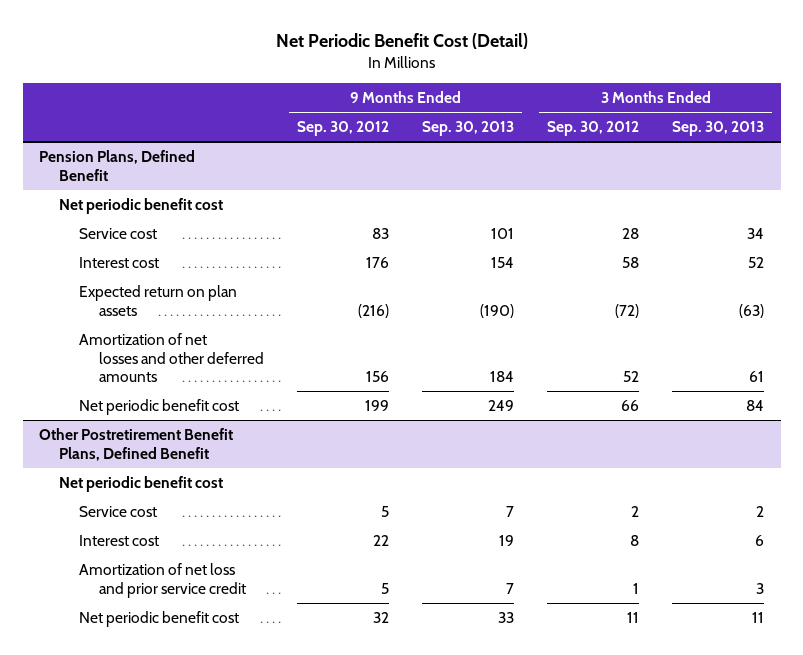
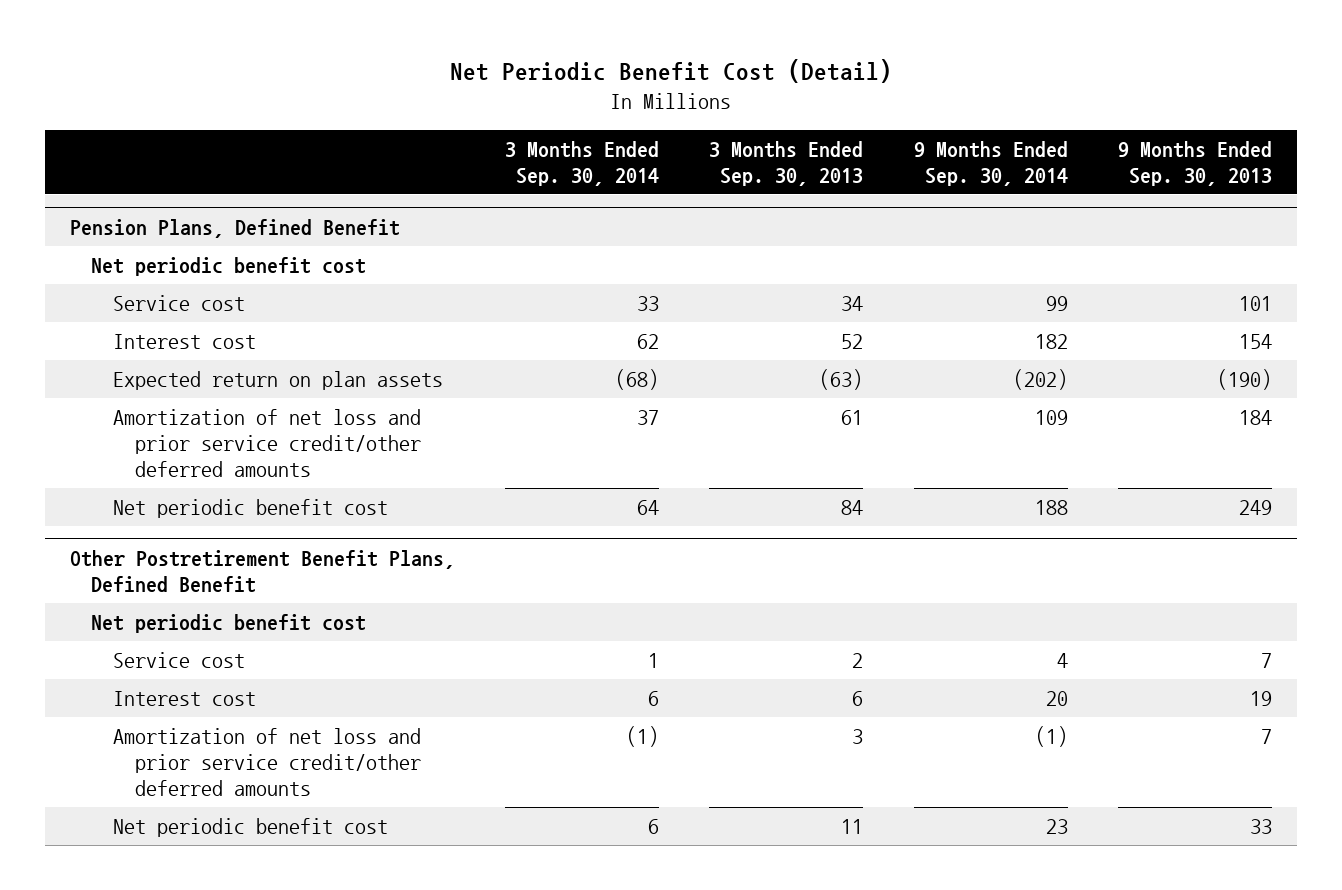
- | 9 Months Ended Sep. 30, 2012 | 9 Months Ended Sep. 30, 2013 | 3 Months Ended Sep. 30, 2012 | 3 Months Ended Sep. 30, 2013
+ | 3 Months Ended Sep. 30, 2014 | 3 Months Ended Sep. 30, 2013 | 9 Months Ended Sep. 30, 2014 | 9 Months Ended Sep. 30, 2013
@ Pension Plans, Defined Benefit
- Amortization of net losses and other deferred amounts | 156 | 184 | 52 | 61
+ Amortization of net loss and prior service credit/other deferred amounts | 37 | 61 | 109 | 184
@ Other Postretirement Benefit Plans, Defined Benefit
- Amortization of net loss and prior service credit | 5 | 7 | 1 | 3
+ Amortization of net loss and prior service credit/other deferred amounts | (1) | 3 | (1) | 7

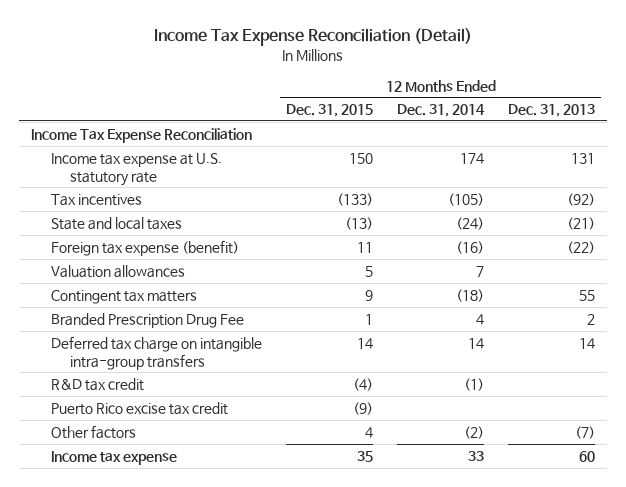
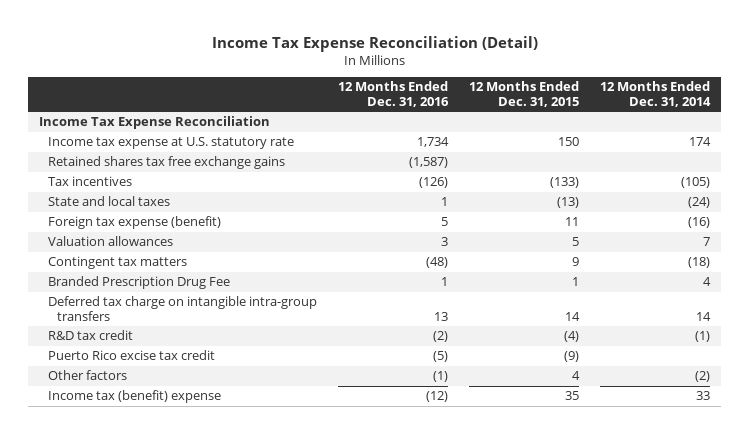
- | 12 Months Ended Dec. 31, 2015 | 12 Months Ended Dec. 31, 2014 | 12 Months Ended Dec. 31, 2013
+ | 12 Months Ended Dec. 31, 2016 | 12 Months Ended Dec. 31, 2015 | 12 Months Ended Dec. 31, 2014
+ Retained shares tax free exchange gains | (1,587) | |
- Income tax expense | 35 | 33 | 60
+ Income tax (benefit) expense | (12) | 35 | 33

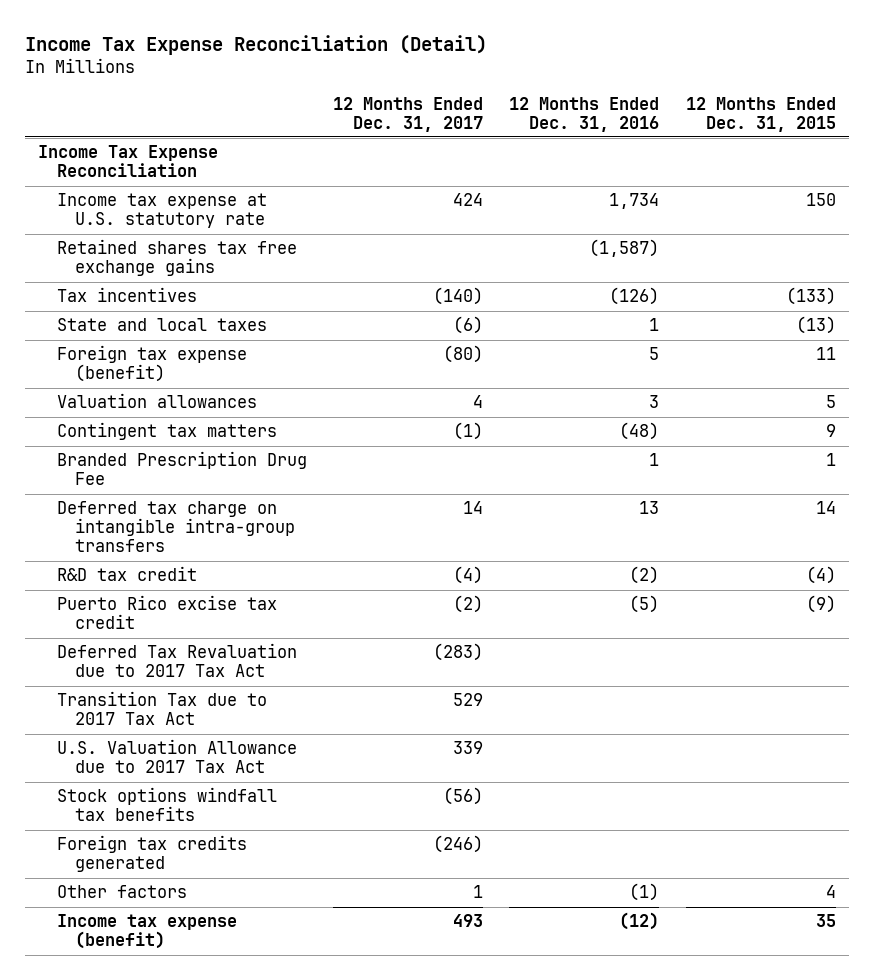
- | 12 Months Ended Dec. 31, 2016 | 12 Months Ended Dec. 31, 2015 | 12 Months Ended Dec. 31, 2014
+ | 12 Months Ended Dec. 31, 2017 | 12 Months Ended Dec. 31, 2016 | 12 Months Ended Dec. 31, 2015
+ Deferred Tax Revaluation due to 2017 Tax Act | (283) | |
+ Transition Tax due to 2017 Tax Act | 529 | |
+ U.S. Valuation Allowance due to 2017 Tax Act | 339 | |
+ Stock options windfall tax benefits | (56) | |
+ Foreign tax credits generated | (246) | |
- Income tax (benefit) expense | (12) | 35 | 33
+ Income tax expense (benefit) | 493 | (12) | 35

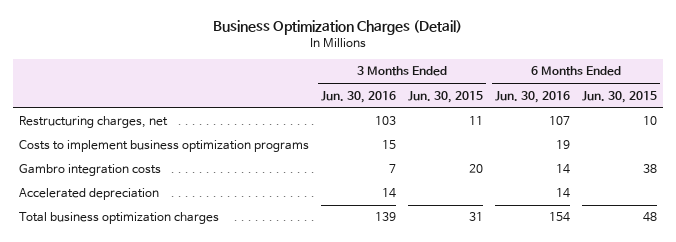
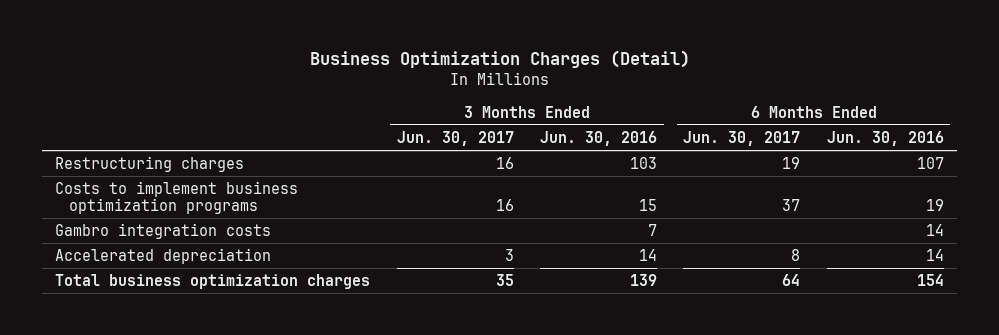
- | 3 Months Ended Jun. 30, 2016 | 3 Months Ended Jun. 30, 2015 | 6 Months Ended Jun. 30, 2016 | 6 Months Ended Jun. 30, 2015
+ | 3 Months Ended Jun. 30, 2017 | 3 Months Ended Jun. 30, 2016 | 6 Months Ended Jun. 30, 2017 | 6 Months Ended Jun. 30, 2016
- Restructuring charges, net | 103 | 11 | 107 | 10
+ Restructuring charges | 16 | 103 | 19 | 107

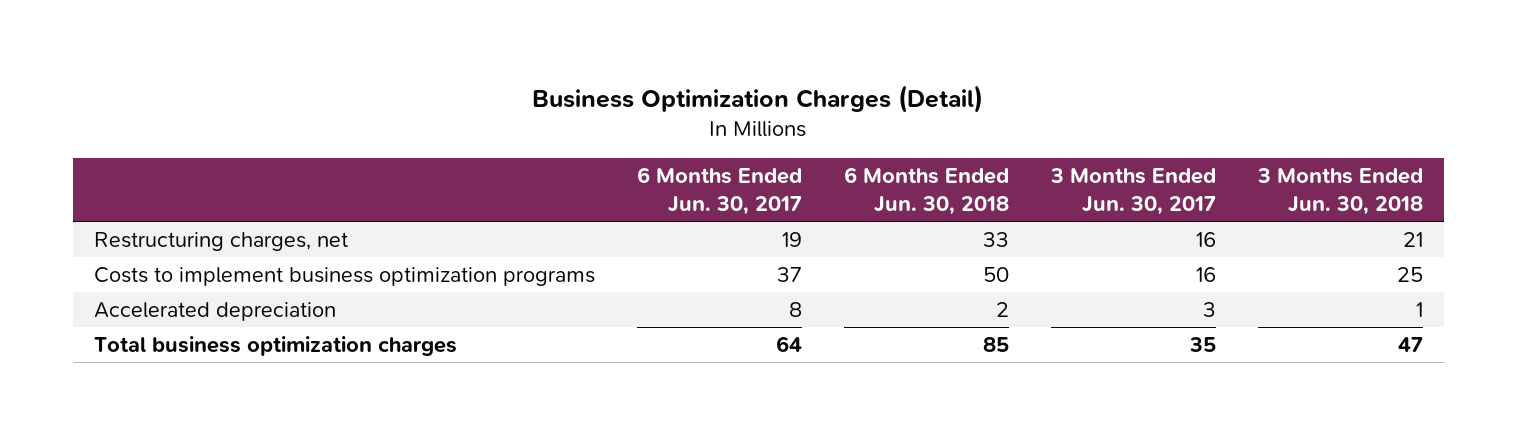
- | 3 Months Ended Jun. 30, 2017 | 3 Months Ended Jun. 30, 2016 | 6 Months Ended Jun. 30, 2017 | 6 Months Ended Jun. 30, 2016
+ | 6 Months Ended Jun. 30, 2017 | 6 Months Ended Jun. 30, 2018 | 3 Months Ended Jun. 30, 2017 | 3 Months Ended Jun. 30, 2018
- Restructuring charges | 16 | 103 | 19 | 107
+ Restructuring charges, net | 19 | 33 | 16 | 21
- Gambro integration costs | | 7 | | 14

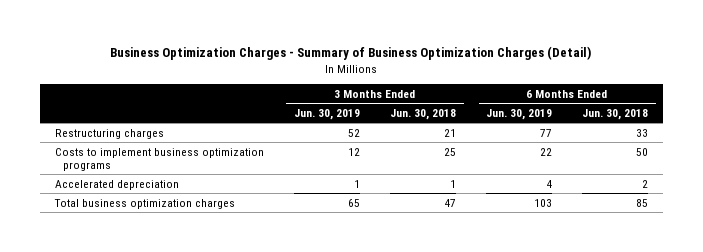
- Business Optimization Charges (Detail)
+ Business Optimization Charges - Summary of Business Optimization Charges (Detail)
- | 6 Months Ended Jun. 30, 2017 | 6 Months Ended Jun. 30, 2018 | 3 Months Ended Jun. 30, 2017 | 3 Months Ended Jun. 30, 2018
+ | 3 Months Ended Jun. 30, 2019 | 3 Months Ended Jun. 30, 2018 | 6 Months Ended Jun. 30, 2019 | 6 Months Ended Jun. 30, 2018
- Restructuring charges, net | 19 | 33 | 16 | 21
+ Restructuring charges | 52 | 21 | 77 | 33

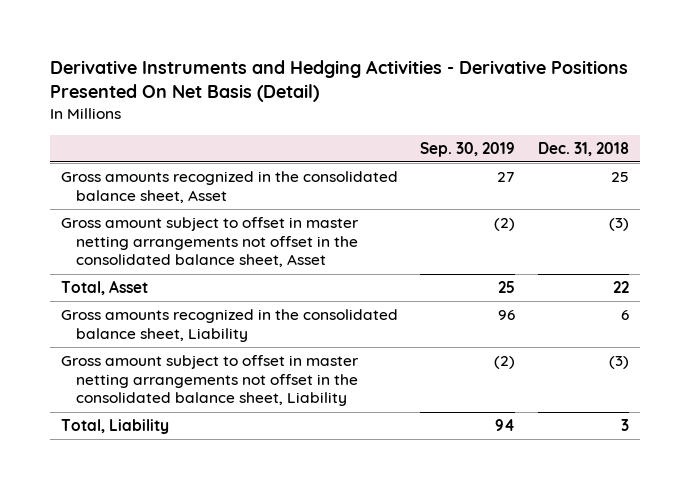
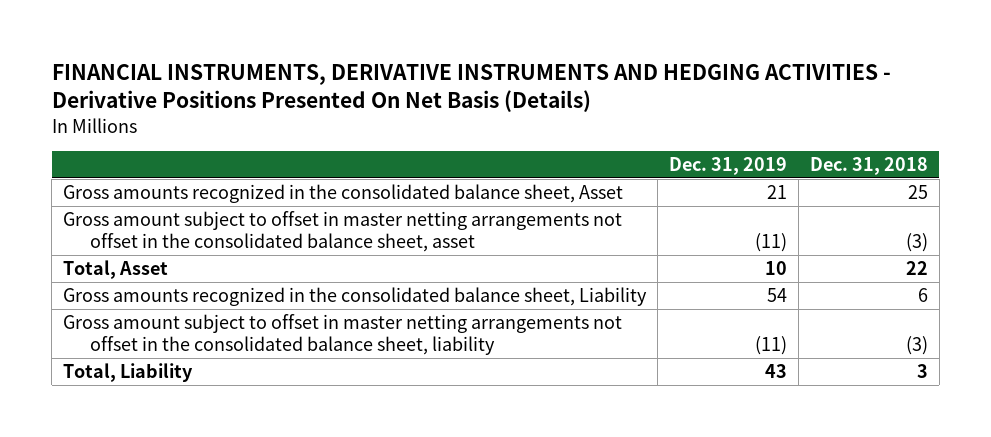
- Derivative Instruments and Hedging Activities - Derivative Positions Presented On Net Basis (Detail)
+ FINANCIAL INSTRUMENTS, DERIVATIVE INSTRUMENTS AND HEDGING ACTIVITIES - Derivative Positions Presented On Net Basis (Details)
- | Sep. 30, 2019 | Dec. 31, 2018
+ | Dec. 31, 2019 | Dec. 31, 2018
- Gross amount subject to offset in master netting arrangements not offset in the consolidated balance sheet, Asset | (2) | (3)
+ Gross amount subject to offset in master netting arrangements not offset in the consolidated balance sheet, asset | (11) | (3)
- Gross amount subject to offset in master netting arrangements not offset in the consolidated balance sheet, Liability | (2) | (3)
+ Gross amount subject to offset in master netting arrangements not offset in the consolidated balance sheet, liability | (11) | (3)

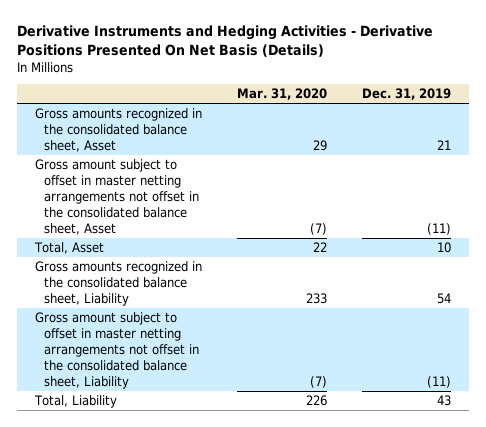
- FINANCIAL INSTRUMENTS, DERIVATIVE INSTRUMENTS AND HEDGING ACTIVITIES - Derivative Positions Presented On Net Basis (Details)
+ Derivative Instruments and Hedging Activities - Derivative Positions Presented On Net Basis (Details)
- | Dec. 31, 2019 | Dec. 31, 2018
+ | Mar. 31, 2020 | Dec. 31, 2019
- Gross amount subject to offset in master netting arrangements not offset in the consolidated balance sheet, asset | (11) | (3)
+ Gross amount subject to offset in master netting arrangements not offset in the consolidated balance sheet, Asset | (7) | (11)
- Gross amount subject to offset in master netting arrangements not offset in the consolidated balance sheet, liability | (11) | (3)
+ Gross amount subject to offset in master netting arrangements not offset in the consolidated balance sheet, Liability | (7) | (11)

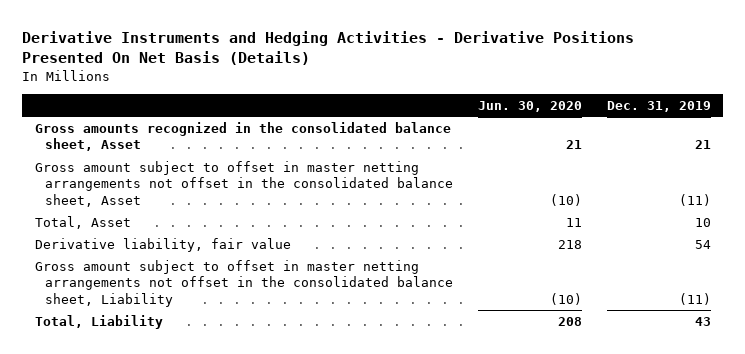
- | Mar. 31, 2020 | Dec. 31, 2019
+ | Jun. 30, 2020 | Dec. 31, 2019
- Gross amounts recognized in the consolidated balance sheet, Liability | 233 | 54
+ Derivative liability, fair value | 218 | 54

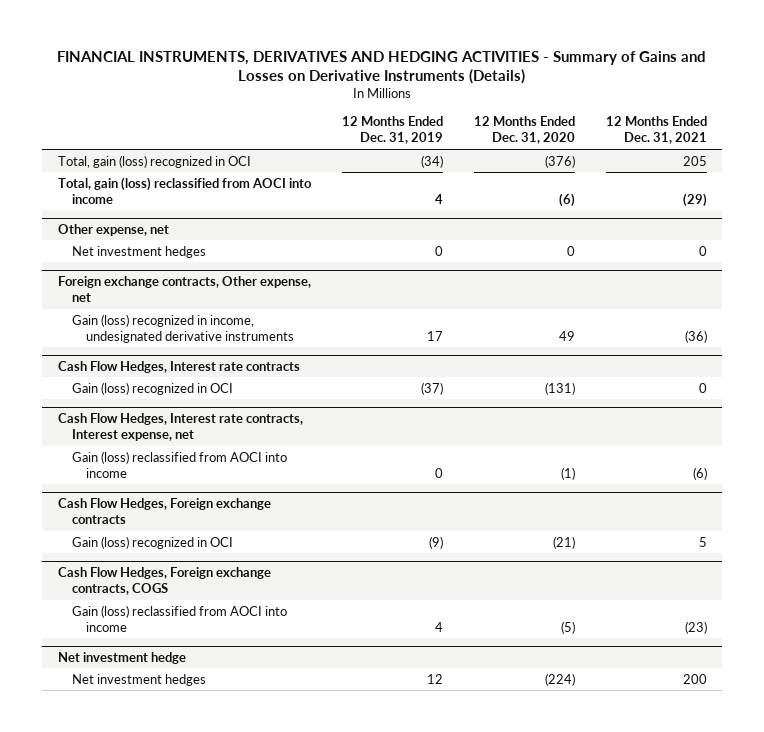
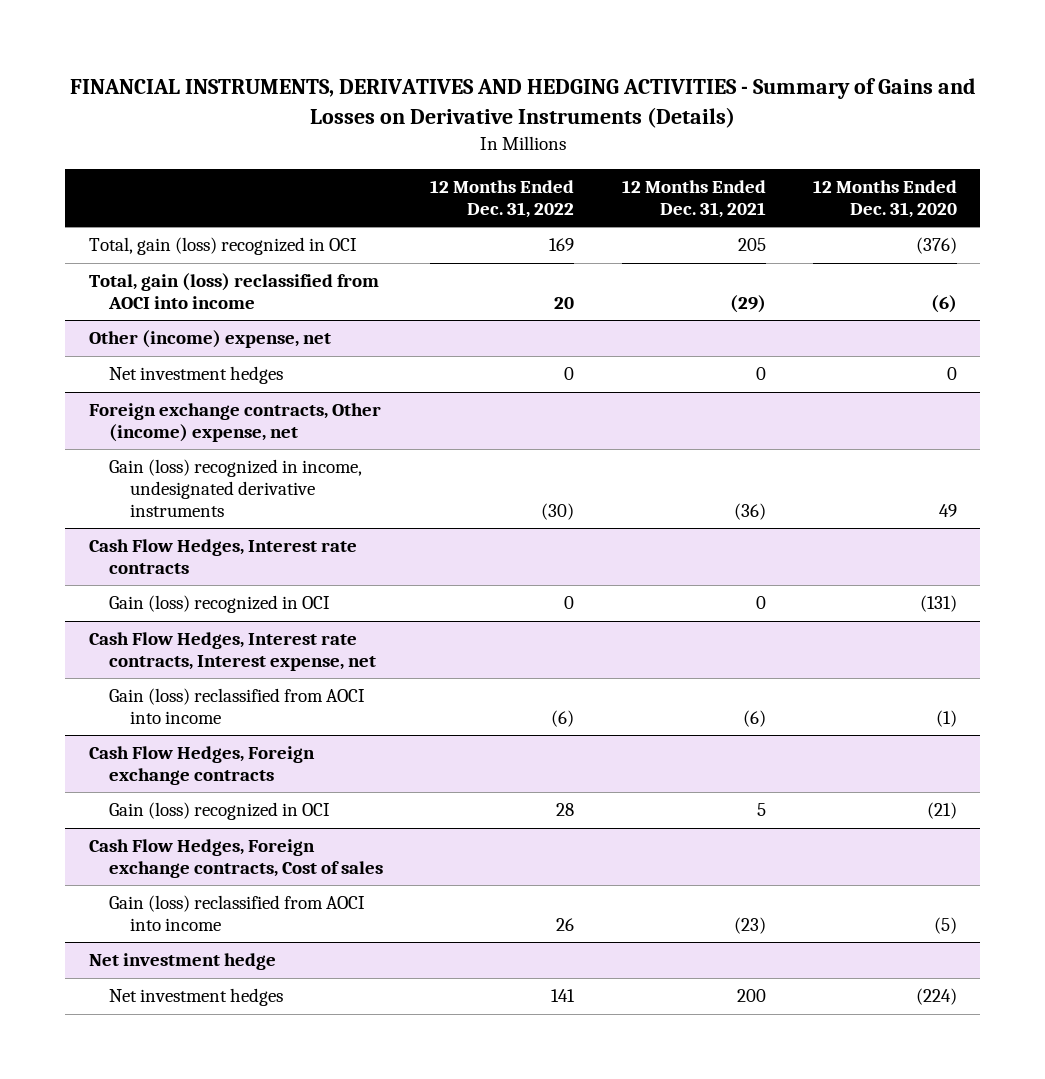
- | 12 Months Ended Dec. 31, 2019 | 12 Months Ended Dec. 31, 2020 | 12 Months Ended Dec. 31, 2021
+ | 12 Months Ended Dec. 31, 2022 | 12 Months Ended Dec. 31, 2021 | 12 Months Ended Dec. 31, 2020
- Other expense, net
+ Other (income) expense, net
- Foreign exchange contracts, Other expense, net
+ Foreign exchange contracts, Other (income) expense, net
- Cash Flow Hedges, Foreign exchange contracts, COGS
+ Cash Flow Hedges, Foreign exchange contracts, Cost of sales

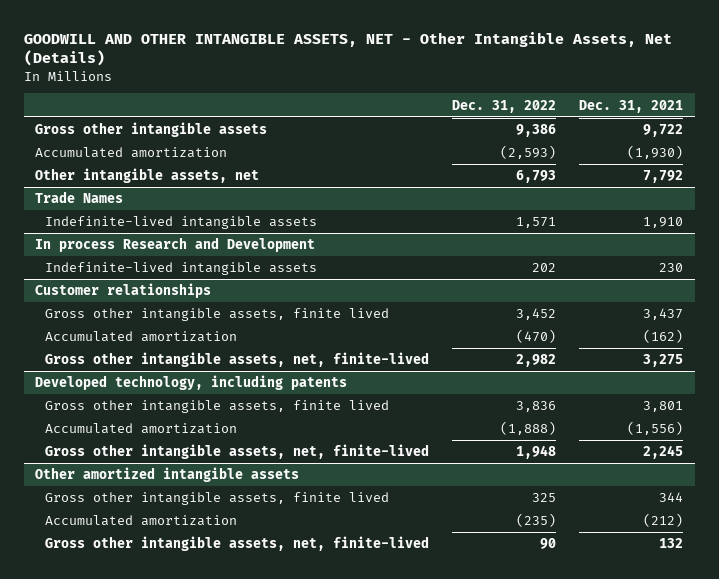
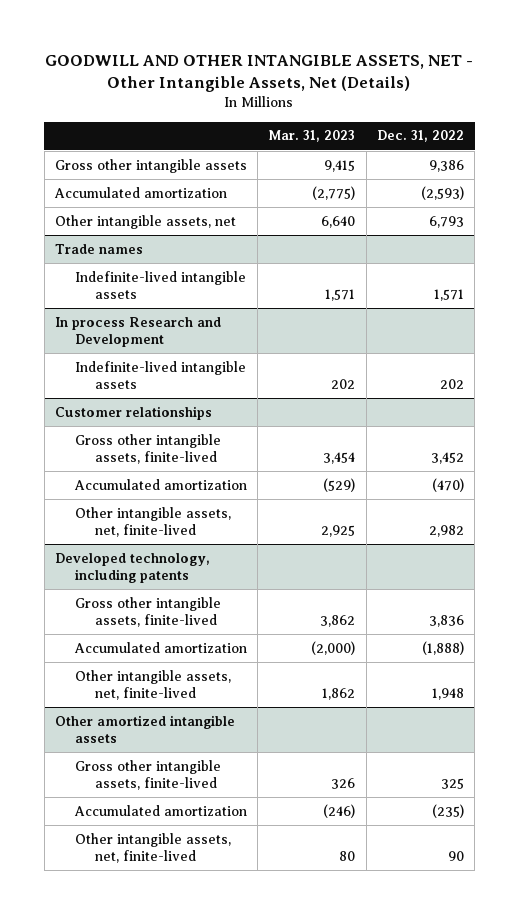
- | Dec. 31, 2022 | Dec. 31, 2021
+ | Mar. 31, 2023 | Dec. 31, 2022
- Trade Names
+ Trade names
@ Customer relationships
- Gross other intangible assets, finite lived | 3,452 | 3,437
+ Gross other intangible assets, finite-lived | 3,454 | 3,452
- Gross other intangible assets, net, finite-lived | 2,982 | 3,275
+ Other intangible assets, net, finite-lived | 2,925 | 2,982
@ Developed technology, including patents
- Gross other intangible assets, finite lived | 3,836 | 3,801
+ Gross other intangible assets, finite-lived | 3,862 | 3,836
- Gross other intangible assets, net, finite-lived | 1,948 | 2,245
+ Other intangible assets, net, finite-lived | 1,862 | 1,948
@ Other amortized intangible assets
- Gross other intangible assets, finite lived | 325 | 344
+ Gross other intangible assets, finite-lived | 326 | 325
- Gross other intangible assets, net, finite-lived | 90 | 132
+ Other intangible assets, net, finite-lived | 80 | 90

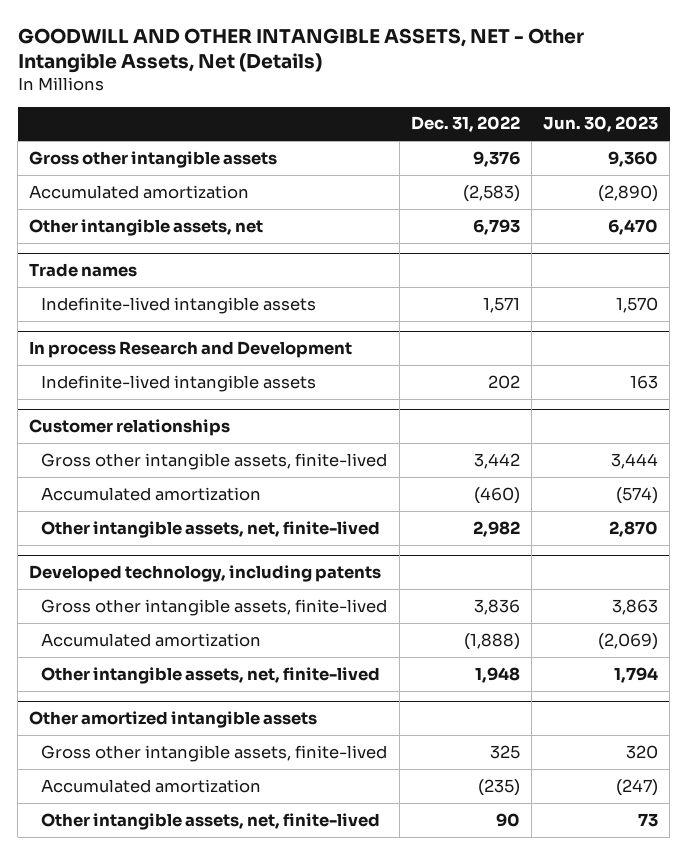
- | Mar. 31, 2023 | Dec. 31, 2022
+ | Dec. 31, 2022 | Jun. 30, 2023
- Gross other intangible assets | 9,415 | 9,386
- Accumulated amortization | (2,775) | (2,593)
+ Gross other intangible assets | 9,376 | 9,360
+ Accumulated amortization | (2,583) | (2,890)
@ Customer relationships
- Gross other intangible assets, finite-lived | 3,454 | 3,452
- Accumulated amortization | (529) | (470)
+ Gross other intangible assets, finite-lived | 3,442 | 3,444
+ Accumulated amortization | (460) | (574)

